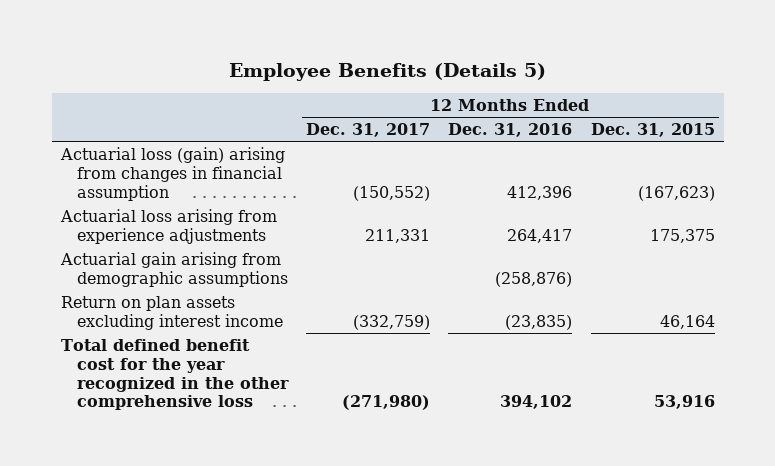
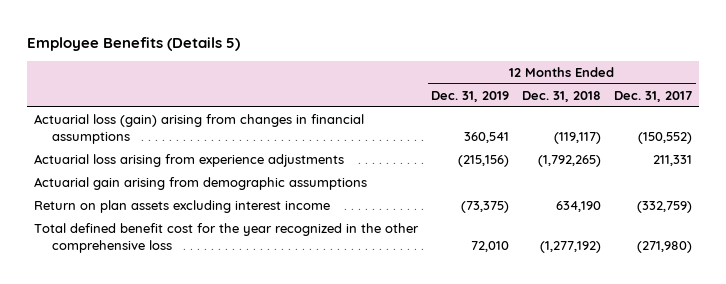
- | 12 Months Ended Dec. 31, 2017 | 12 Months Ended Dec. 31, 2016 | 12 Months Ended Dec. 31, 2015
+ | 12 Months Ended Dec. 31, 2019 | 12 Months Ended Dec. 31, 2018 | 12 Months Ended Dec. 31, 2017
- Actuarial loss (gain) arising from changes in financial assumption | (150,552) | 412,396 | (167,623)
+ Actuarial loss (gain) arising from changes in financial assumptions | 360,541 | (119,117) | (150,552)

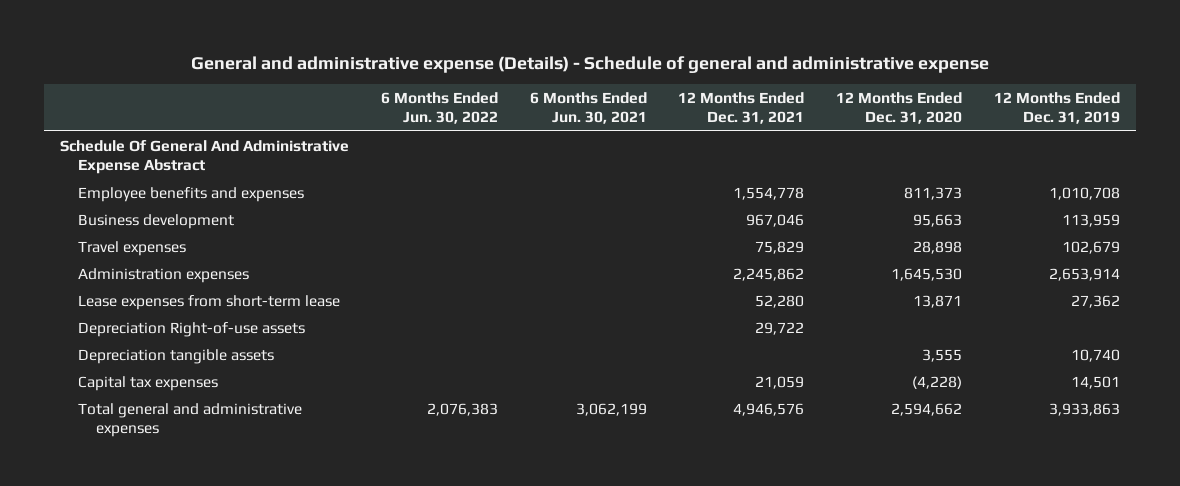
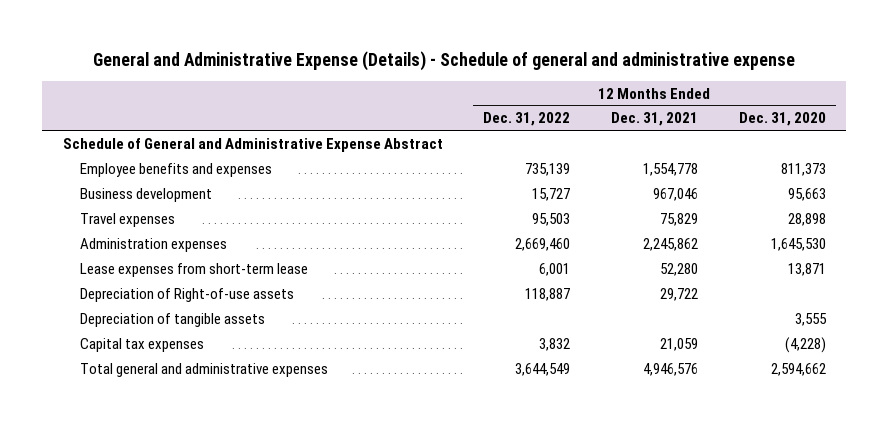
- General and administrative expense (Details) - Schedule of general and administrative expense
+ General and Administrative Expense (Details) - Schedule of general and administrative expense
- | 6 Months Ended Jun. 30, 2022 | 6 Months Ended Jun. 30, 2021 | 12 Months Ended Dec. 31, 2021 | 12 Months Ended Dec. 31, 2020 | 12 Months Ended Dec. 31, 2019
+ | 12 Months Ended Dec. 31, 2022 | 12 Months Ended Dec. 31, 2021 | 12 Months Ended Dec. 31, 2020
- Schedule Of General And Administrative Expense Abstract
+ Schedule of General and Administrative Expense Abstract
- Depreciation Right-of-use assets | | | 29,722 | |
- Depreciation tangible assets | | | | 3,555 | 10,740
+ Depreciation of Right-of-use assets | 118,887 | 29,722 |
+ Depreciation of tangible assets | | | 3,555

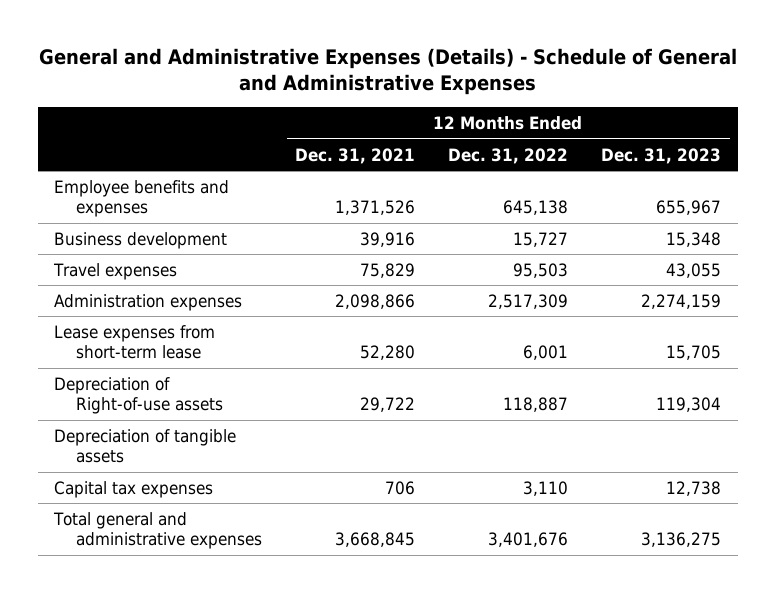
- General and Administrative Expense (Details) - Schedule of general and administrative expense
+ General and Administrative Expenses (Details) - Schedule of General and Administrative Expenses
- | 12 Months Ended Dec. 31, 2022 | 12 Months Ended Dec. 31, 2021 | 12 Months Ended Dec. 31, 2020
+ | 12 Months Ended Dec. 31, 2021 | 12 Months Ended Dec. 31, 2022 | 12 Months Ended Dec. 31, 2023
- Schedule of General and Administrative Expense Abstract
- Employee benefits and expenses | 735,139 | 1,554,778 | 811,373
- Business development | 15,727 | 967,046 | 95,663
+ Employee benefits and expenses | 1,371,526 | 645,138 | 655,967
+ Business development | 39,916 | 15,727 | 15,348
- Administration expenses | 2,669,460 | 2,245,862 | 1,645,530
+ Administration expenses | 2,098,866 | 2,517,309 | 2,274,159
- Capital tax expenses | 3,832 | 21,059 | (4,228)
- Total general and administrative expenses | 3,644,549 | 4,946,576 | 2,594,662
+ Capital tax expenses | 706 | 3,110 | 12,738
+ Total general and administrative expenses | 3,668,845 | 3,401,676 | 3,136,275

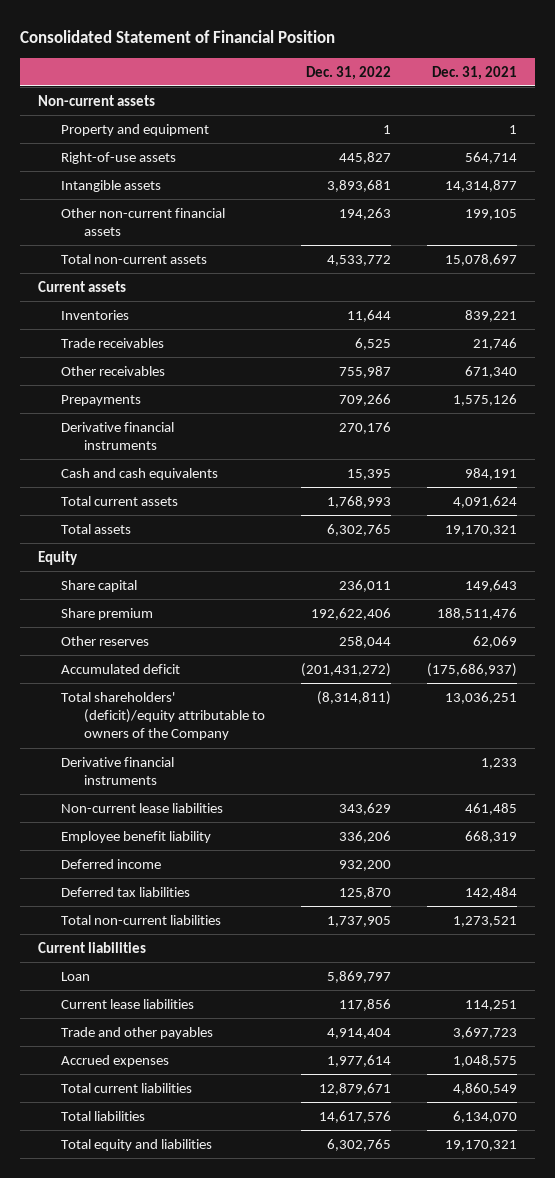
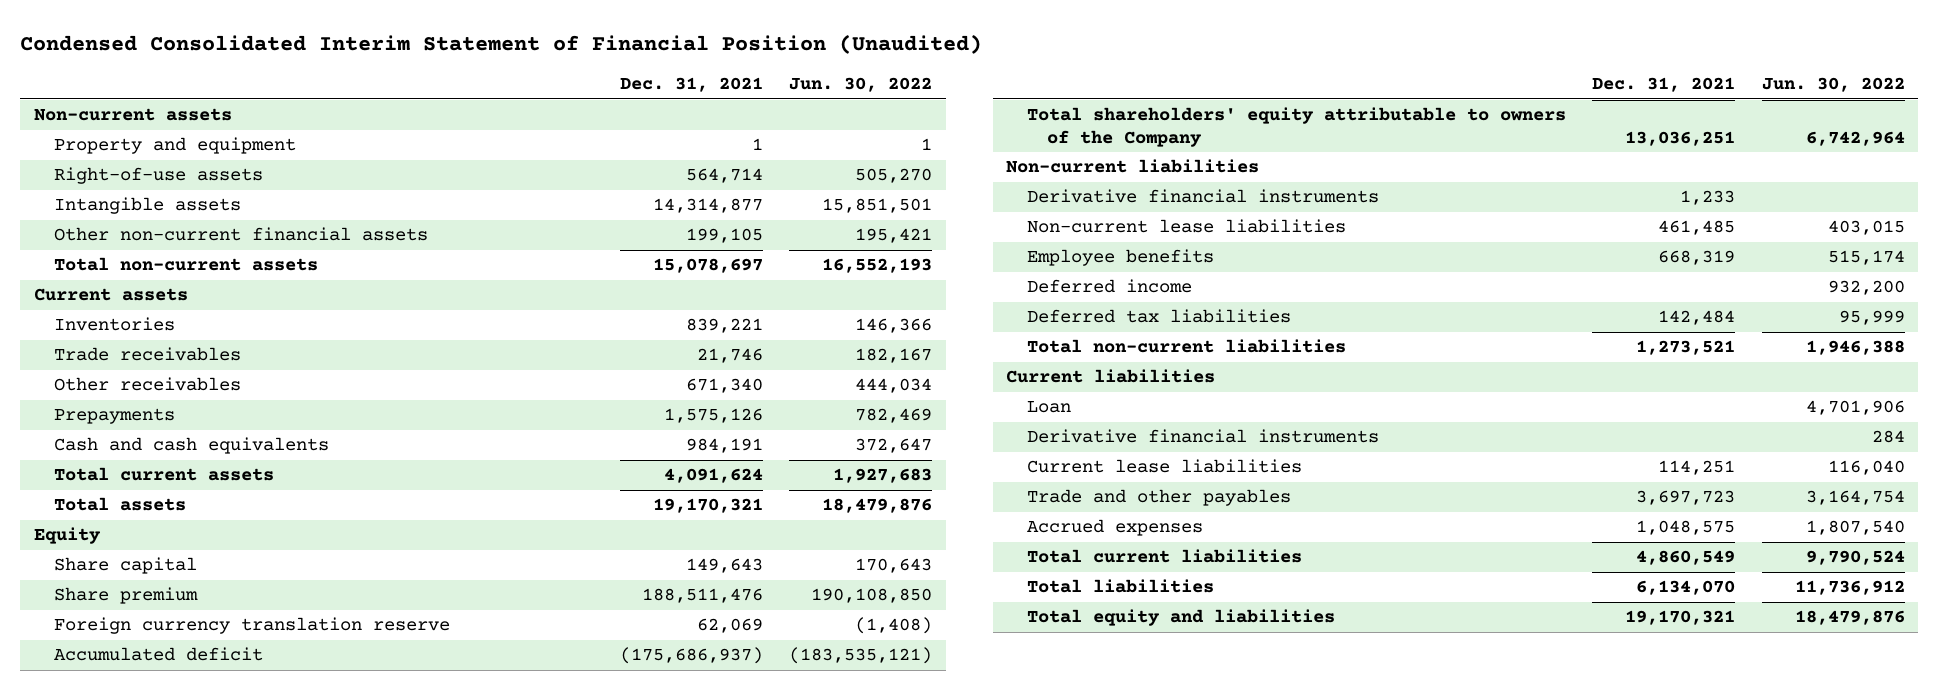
- Consolidated Statement of Financial Position
+ Condensed Consolidated Interim Statement of Financial Position (Unaudited)
- | Dec. 31, 2022 | Dec. 31, 2021
+ | Dec. 31, 2021 | Jun. 30, 2022
- Other reserves | 258,044 | 62,069
+ Foreign currency translation reserve | 62,069 | (1,408)
- Total shareholders' (deficit)/equity attributable to owners of the Company | (8,314,811) | 13,036,251
+ Total shareholders' equity attributable to owners of the Company | 13,036,251 | 6,742,964
+ Non-current liabilities
- Employee benefit liability | 336,206 | 668,319
+ Employee benefits | 668,319 | 515,174
moved down: Derivative financial instruments | | 284

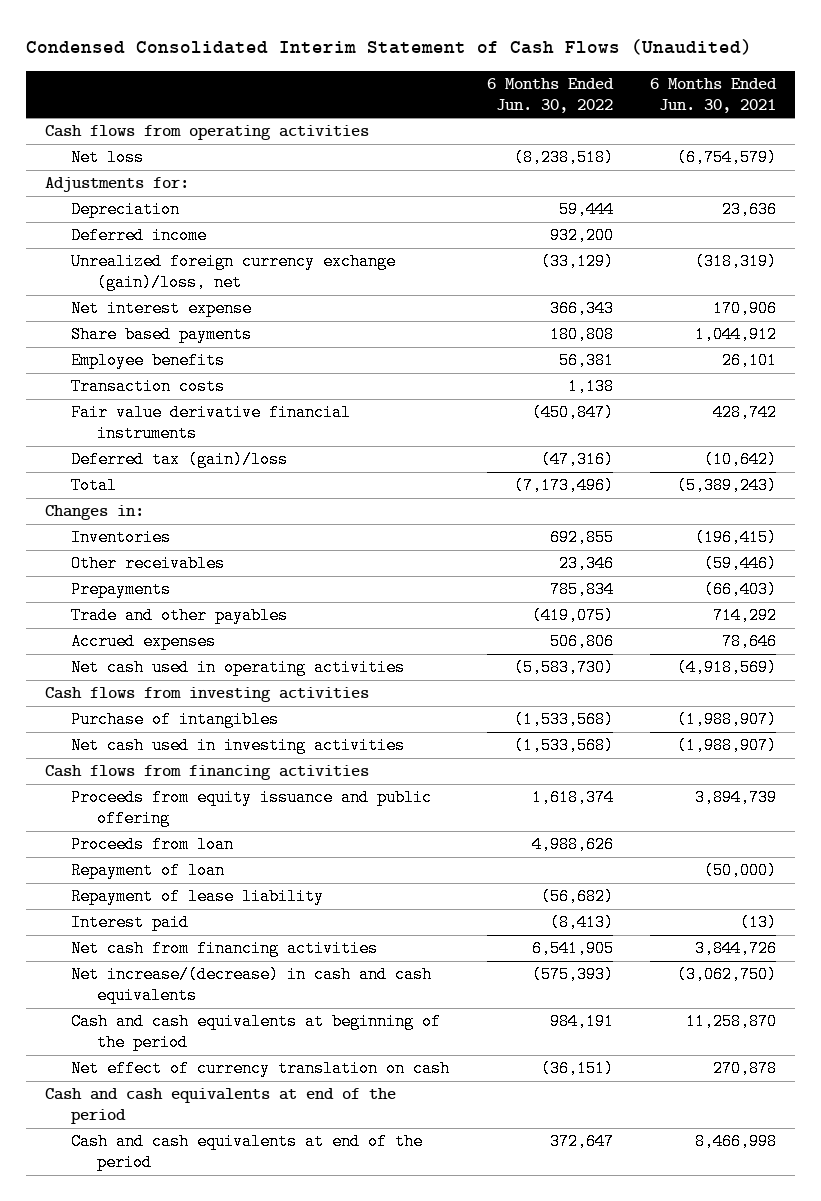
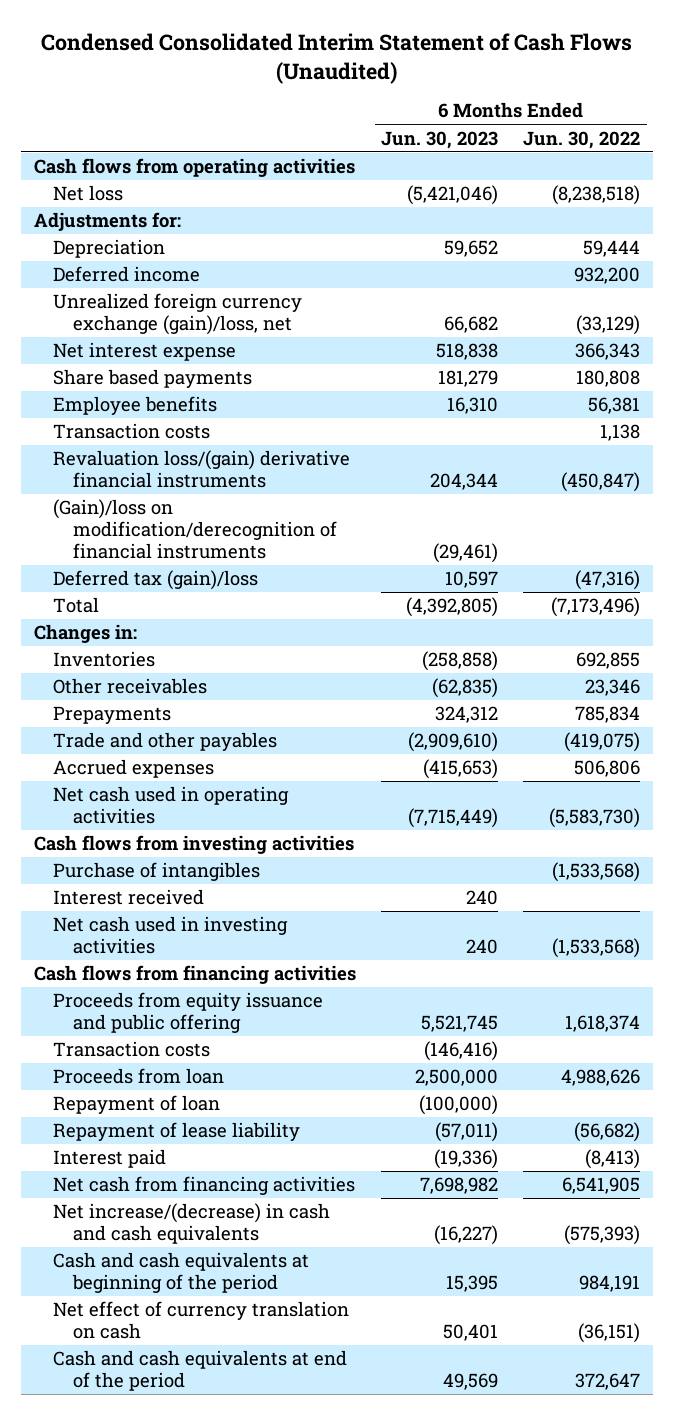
- | 6 Months Ended Jun. 30, 2022 | 6 Months Ended Jun. 30, 2021
+ | 6 Months Ended Jun. 30, 2023 | 6 Months Ended Jun. 30, 2022
- Fair value derivative financial instruments | (450,847) | 428,742
+ Revaluation loss/(gain) derivative financial instruments | 204,344 | (450,847)
+ (Gain)/loss on modification/derecognition of financial instruments | (29,461) |
+ Interest received | 240 |
+ Transaction costs | (146,416) |
- Cash and cash equivalents at end of the period

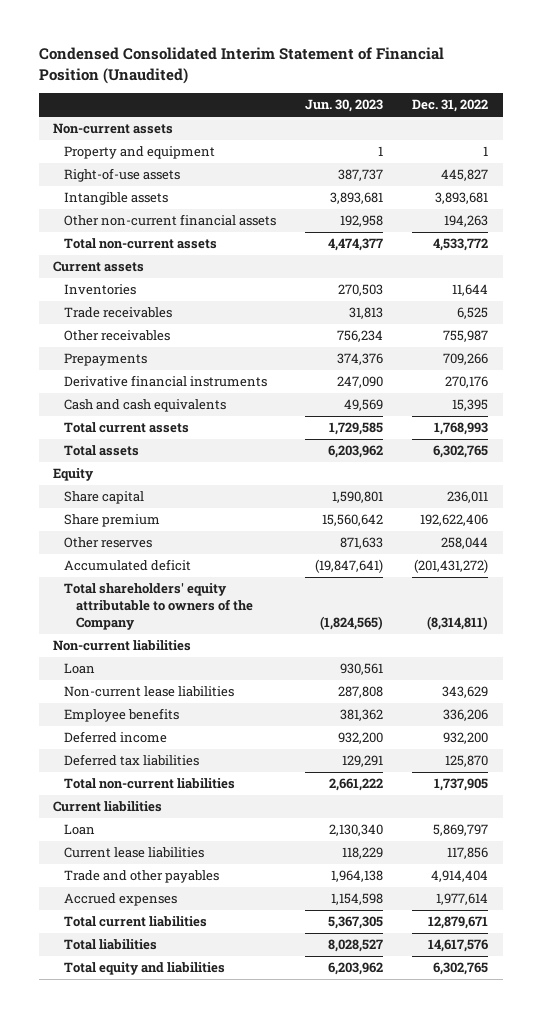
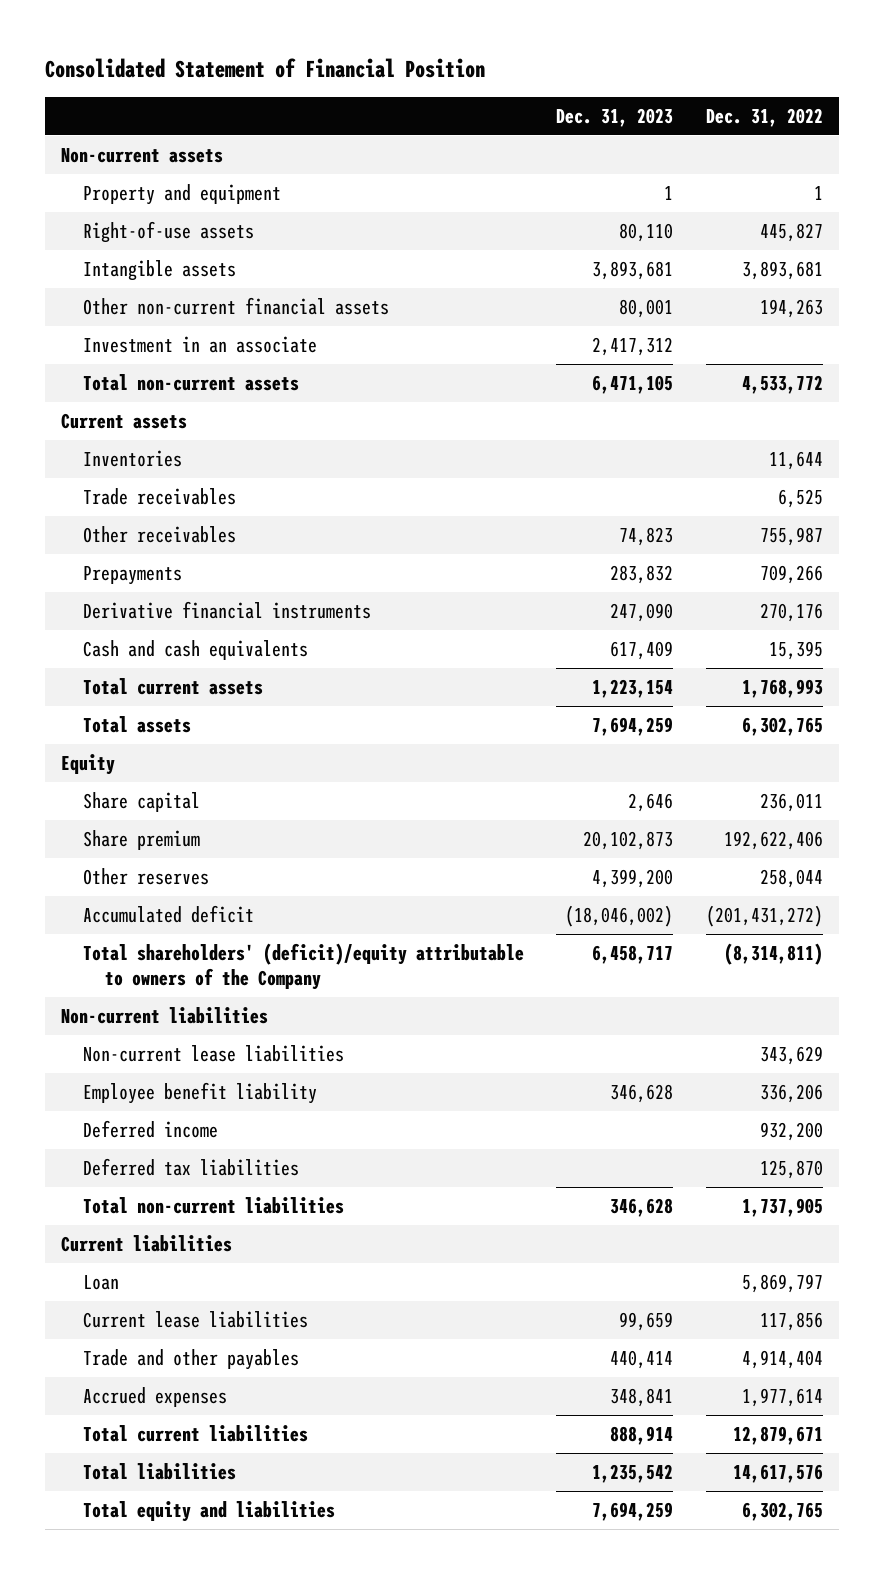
- Condensed Consolidated Interim Statement of Financial Position (Unaudited)
+ Consolidated Statement of Financial Position
- | Jun. 30, 2023 | Dec. 31, 2022
+ | Dec. 31, 2023 | Dec. 31, 2022
+ Investment in an associate | 2,417,312 |
- Total shareholders' equity attributable to owners of the Company | (1,824,565) | (8,314,811)
+ Total shareholders' (deficit)/equity attributable to owners of the Company | 6,458,717 | (8,314,811)
- Loan | 930,561 |
- Employee benefits | 381,362 | 336,206
+ Employee benefit liability | 346,628 | 336,206

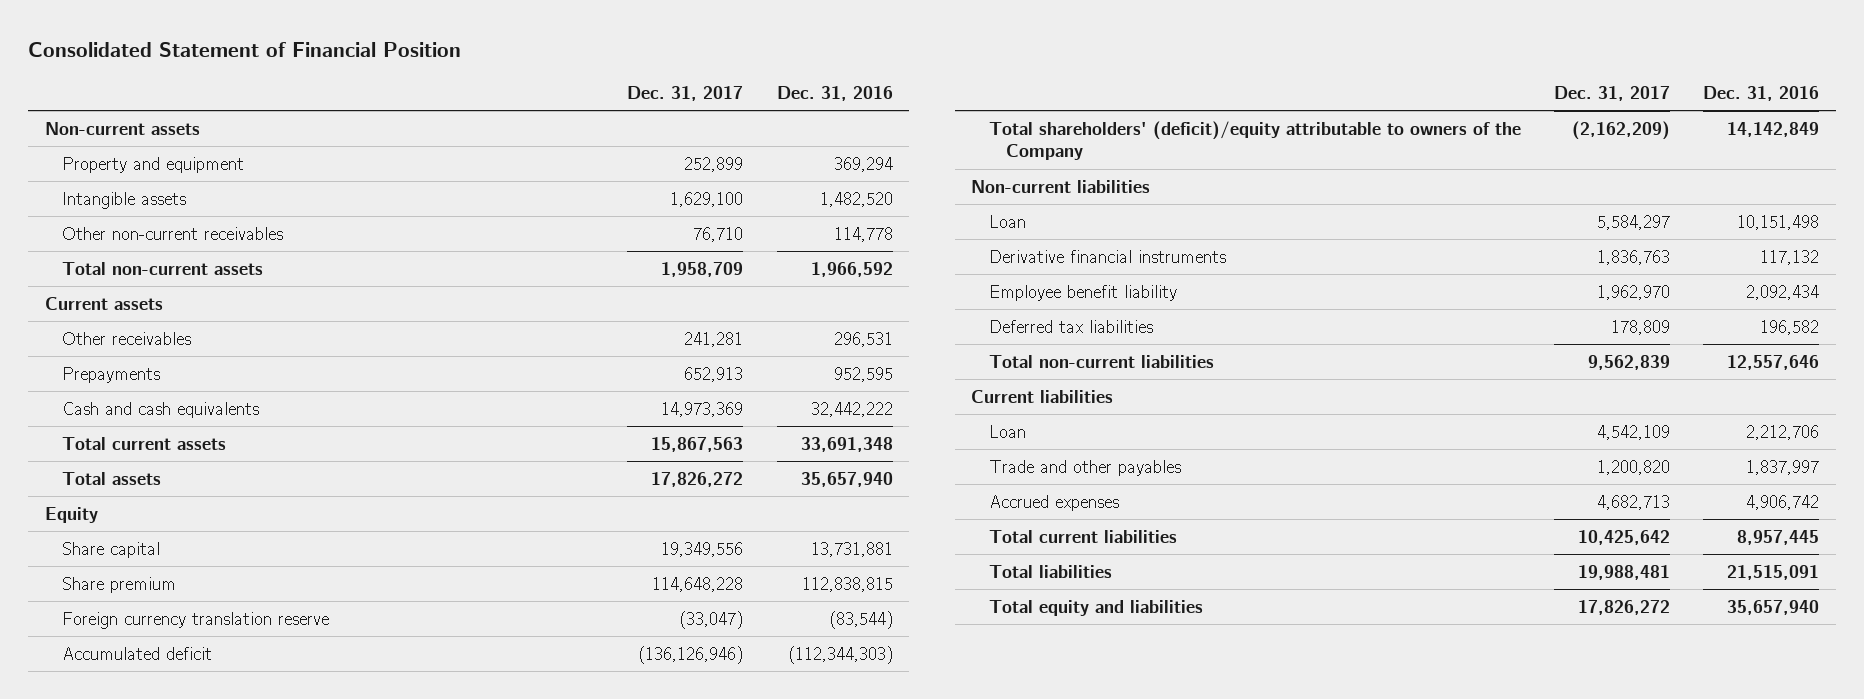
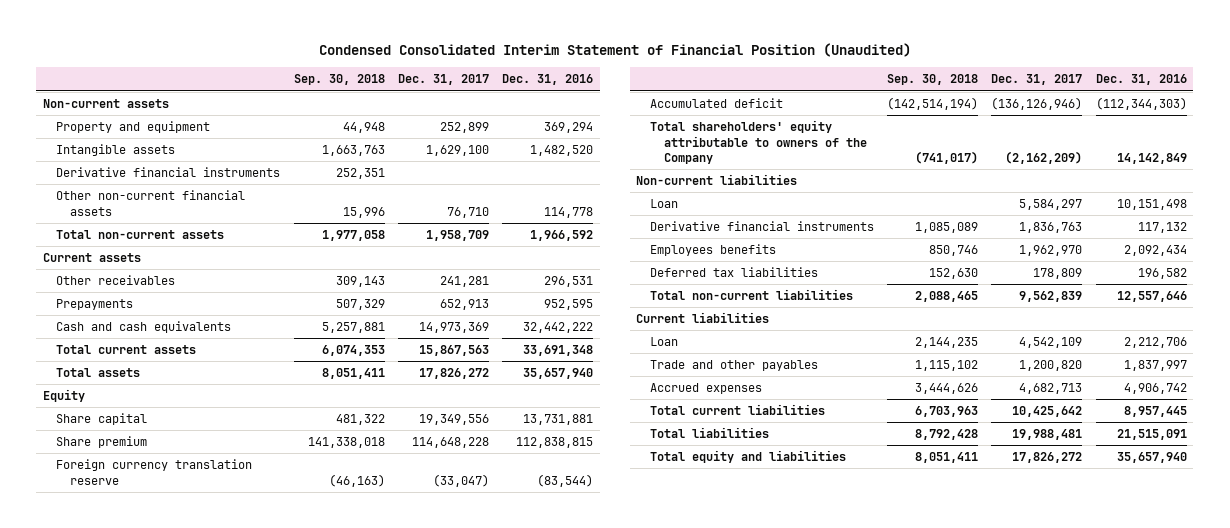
- Consolidated Statement of Financial Position
+ Condensed Consolidated Interim Statement of Financial Position (Unaudited)
- | Dec. 31, 2017 | Dec. 31, 2016
+ | Sep. 30, 2018 | Dec. 31, 2017 | Dec. 31, 2016
- Other non-current receivables | 76,710 | 114,778
+ Derivative financial instruments | 252,351 | |
+ Other non-current financial assets | 15,996 | 76,710 | 114,778
- Total shareholders' (deficit)/equity attributable to owners of the Company | (2,162,209) | 14,142,849
+ Total shareholders' equity attributable to owners of the Company | (741,017) | (2,162,209) | 14,142,849
- Employee benefit liability | 1,962,970 | 2,092,434
+ Employees benefits | 850,746 | 1,962,970 | 2,092,434

